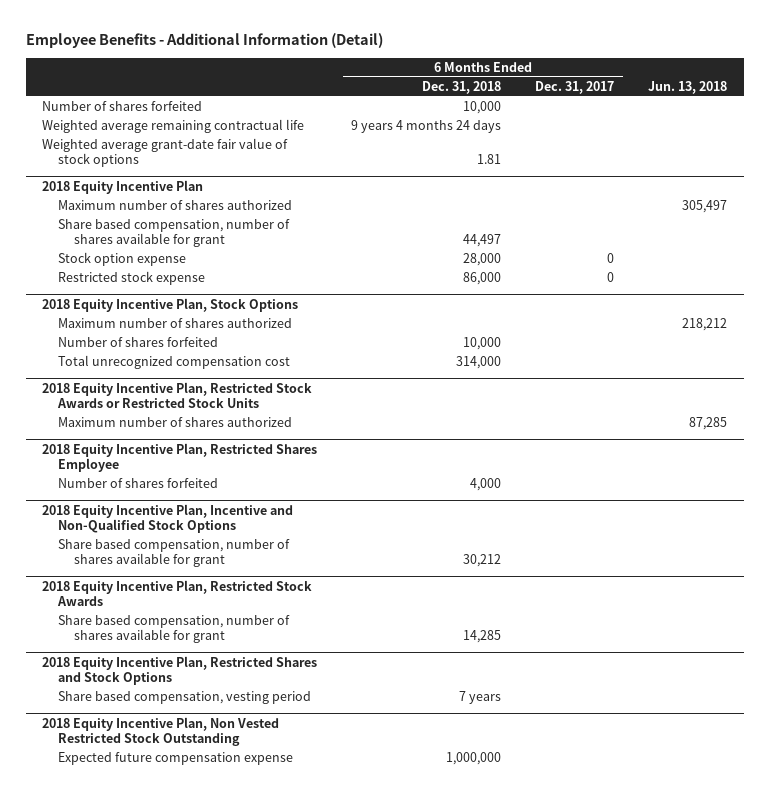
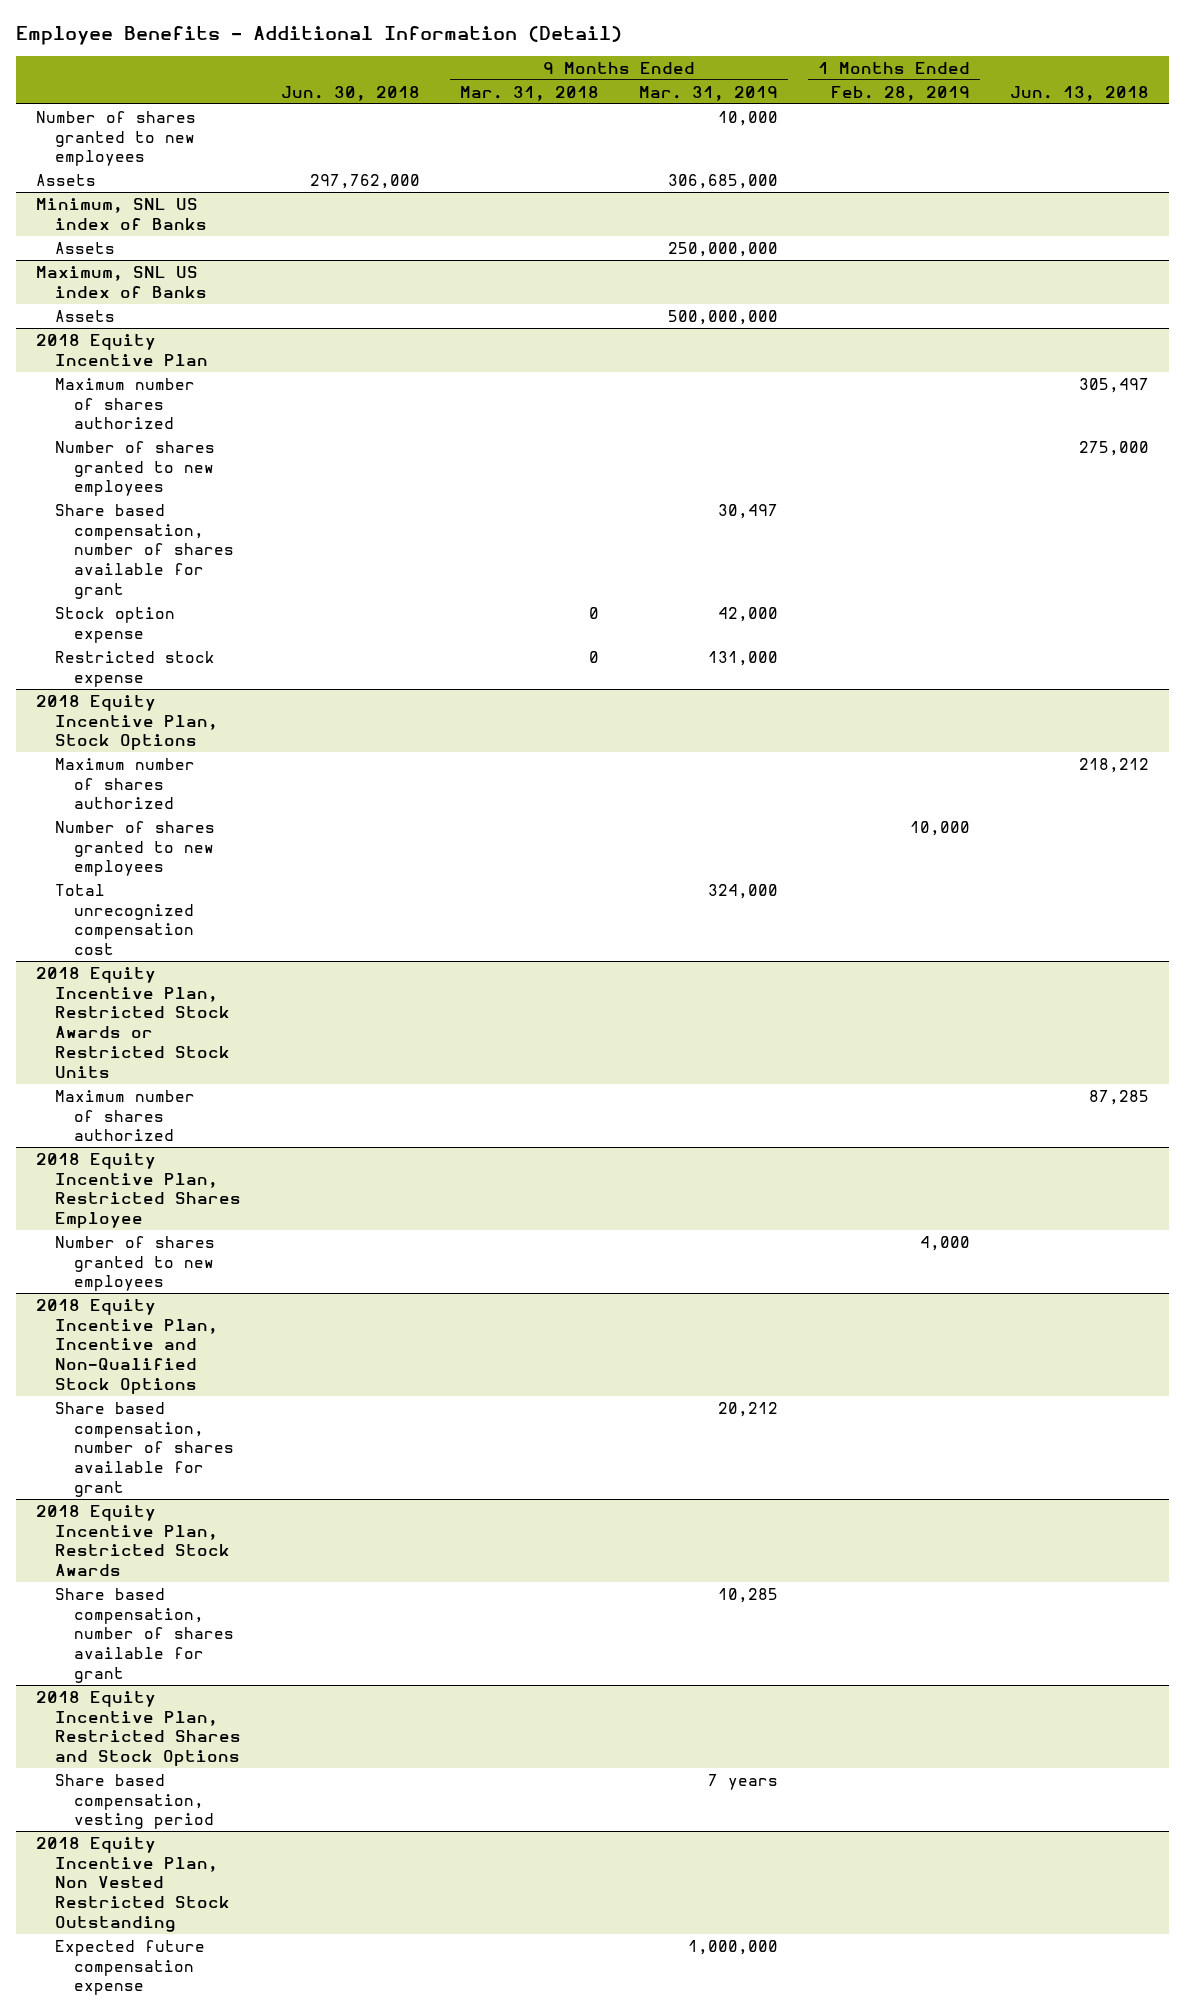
- | 6 Months Ended Dec. 31, 2018 | 6 Months Ended Dec. 31, 2017 | Jun. 13, 2018
+ | Jun. 30, 2018 | 9 Months Ended Mar. 31, 2018 | 9 Months Ended Mar. 31, 2019 | 1 Months Ended Feb. 28, 2019 | Jun. 13, 2018
- Number of shares forfeited | 10,000 | |
- Weighted average remaining contractual life | 9 years 4 months 24 days | |
- Weighted average grant-date fair value of stock options | 1.81 | |
+ Number of shares granted to new employees | | | 10,000 | |
+ Assets | 297,762,000 | | 306,685,000 | |
+ Minimum, SNL US index of Banks
+ Assets | | | 250,000,000 | |
+ Maximum, SNL US index of Banks
+ Assets | | | 500,000,000 | |
@ 2018 Equity Incentive Plan
+ Number of shares granted to new employees | | | | | 275,000
@ 2018 Equity Incentive Plan, Stock Options
- Number of shares forfeited | 10,000 | |
+ Number of shares granted to new employees | | | | 10,000 |
@ 2018 Equity Incentive Plan, Restricted Shares Employee
- Number of shares forfeited | 4,000 | |
+ Number of shares granted to new employees | | | | 4,000 |

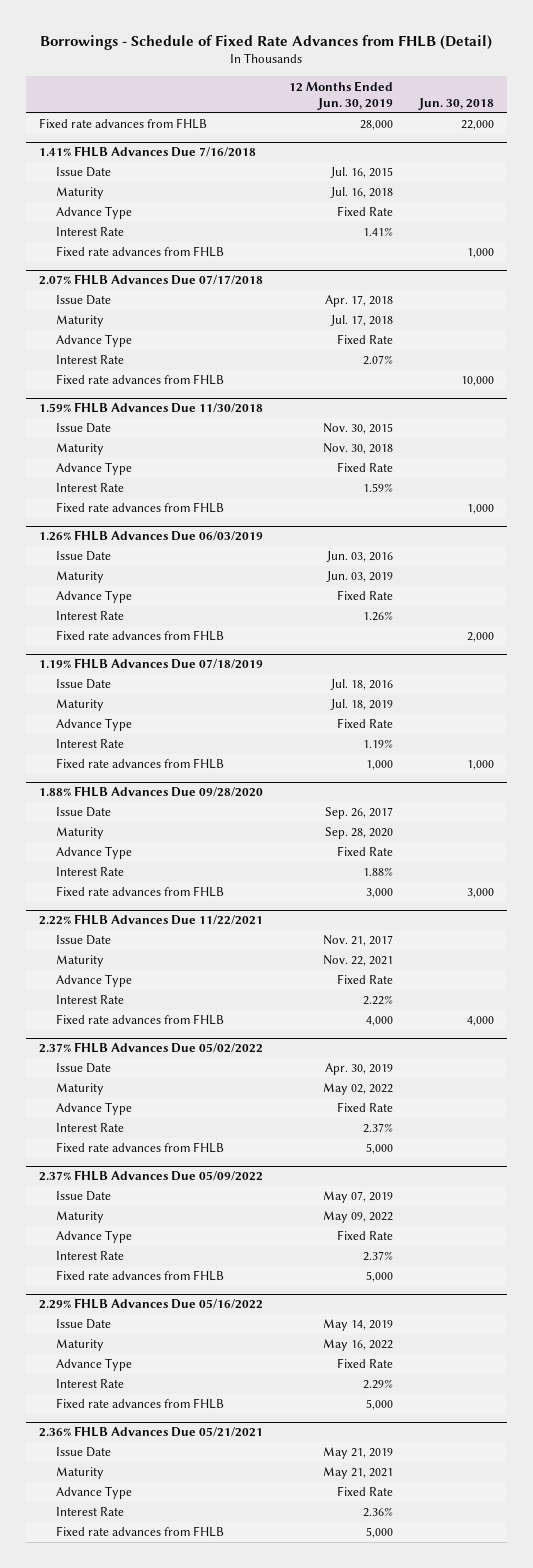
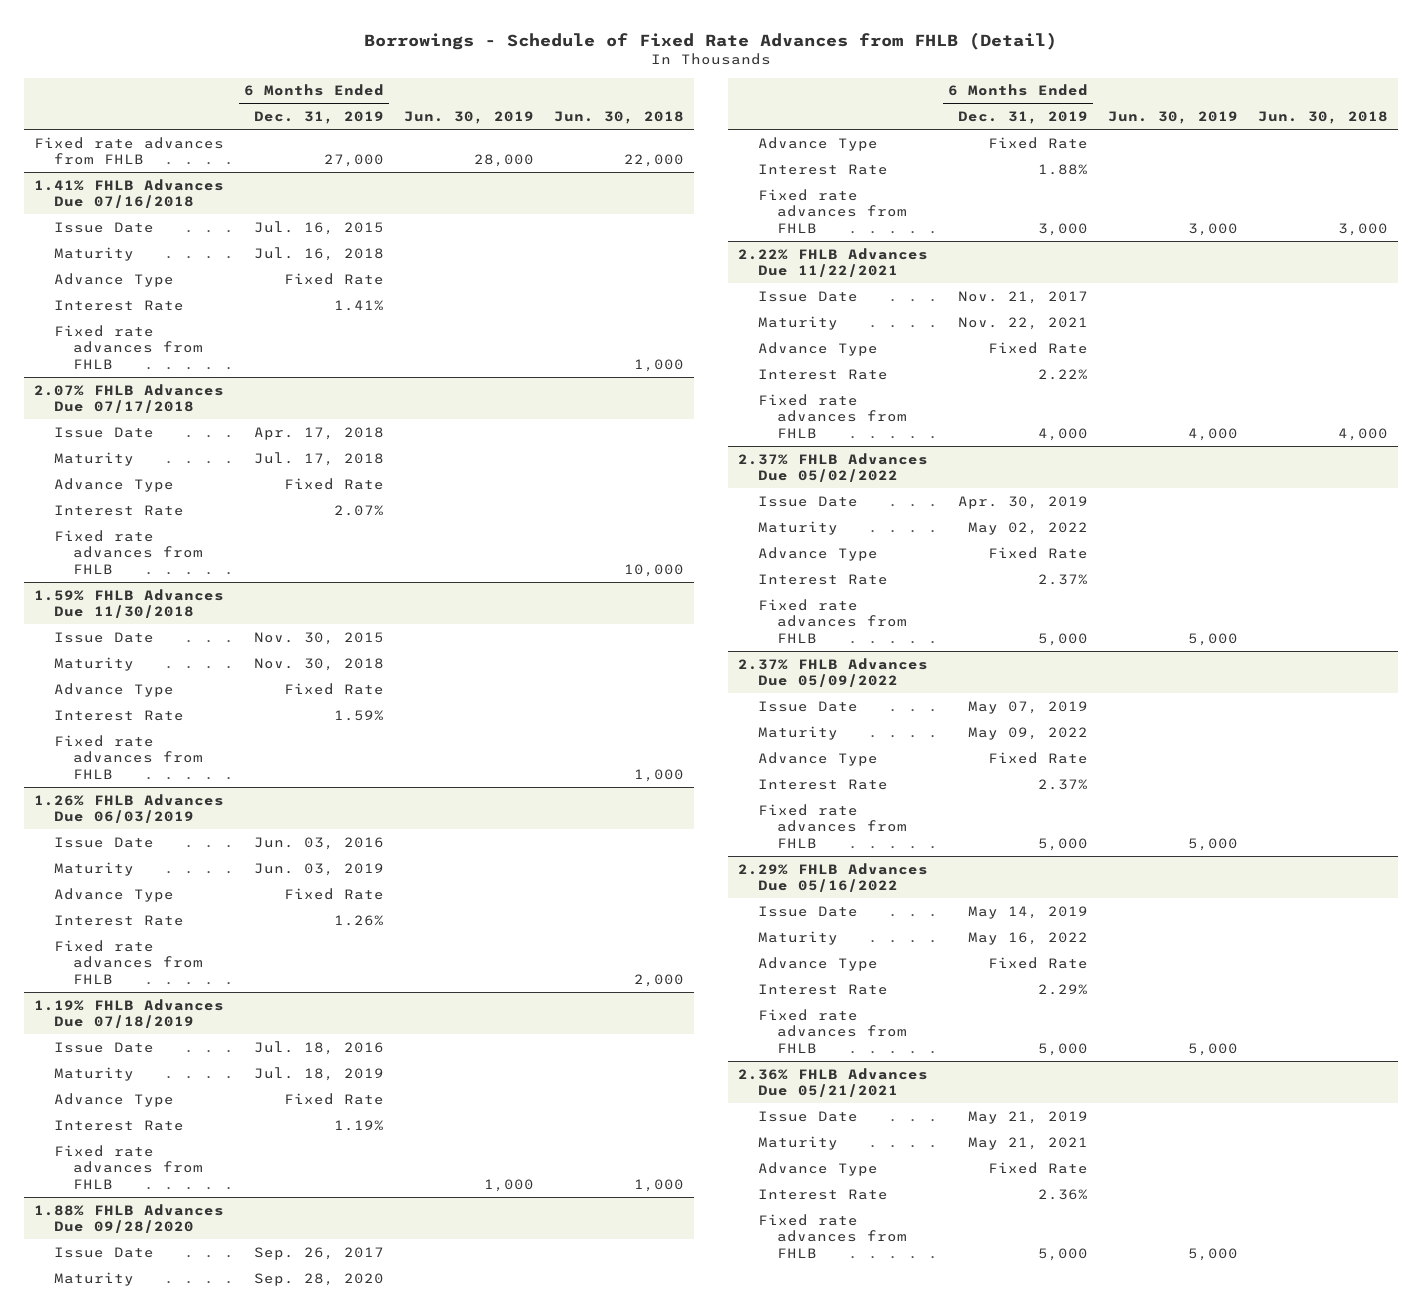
- | 12 Months Ended Jun. 30, 2019 | Jun. 30, 2018
+ | 6 Months Ended Dec. 31, 2019 | Jun. 30, 2019 | Jun. 30, 2018
- 1.41% FHLB Advances Due 7/16/2018
+ 1.41% FHLB Advances Due 07/16/2018

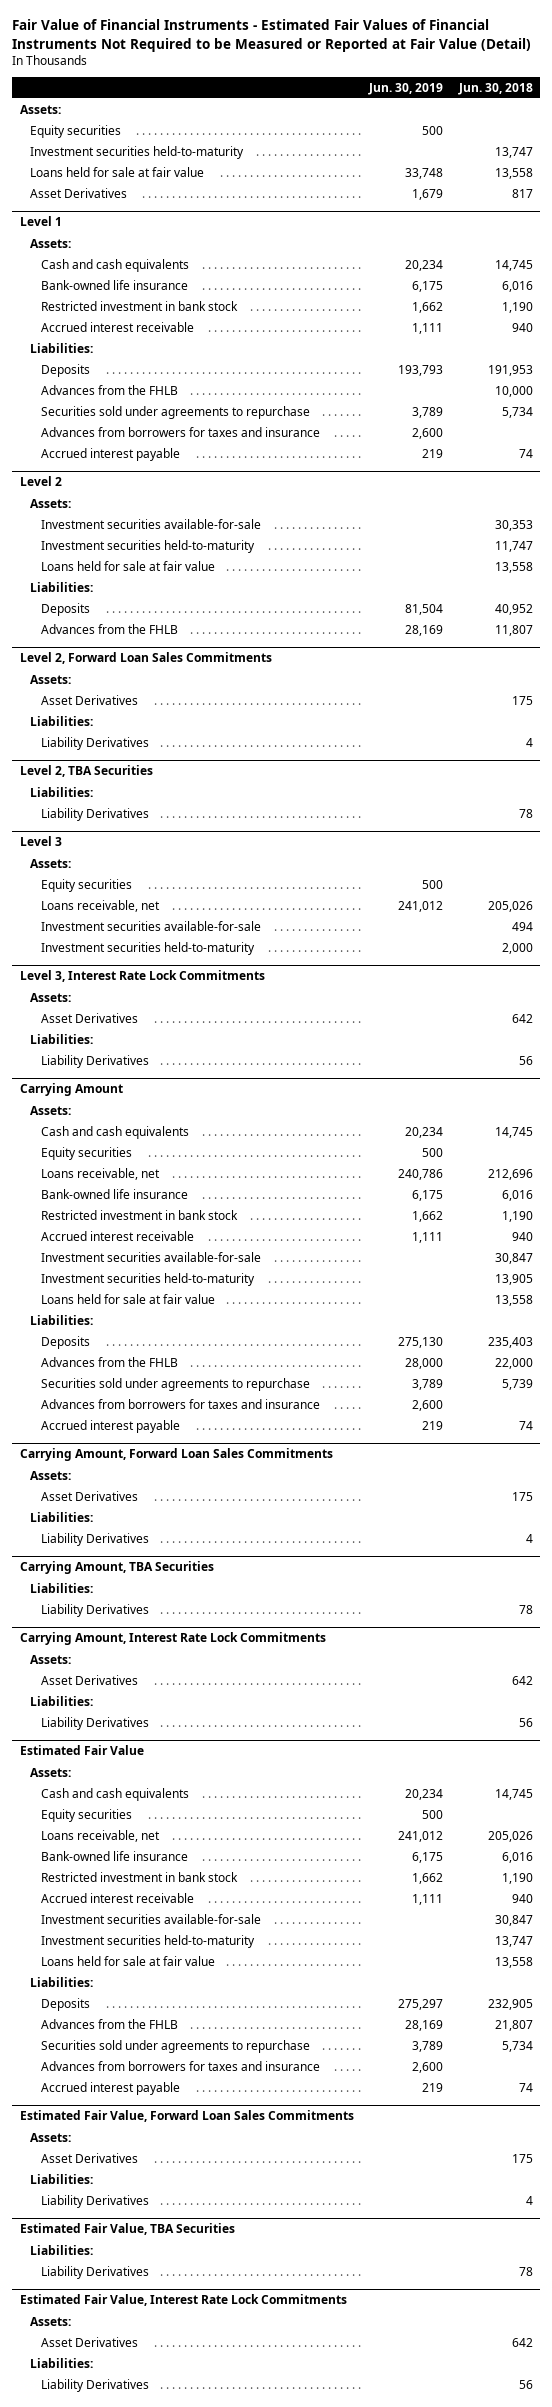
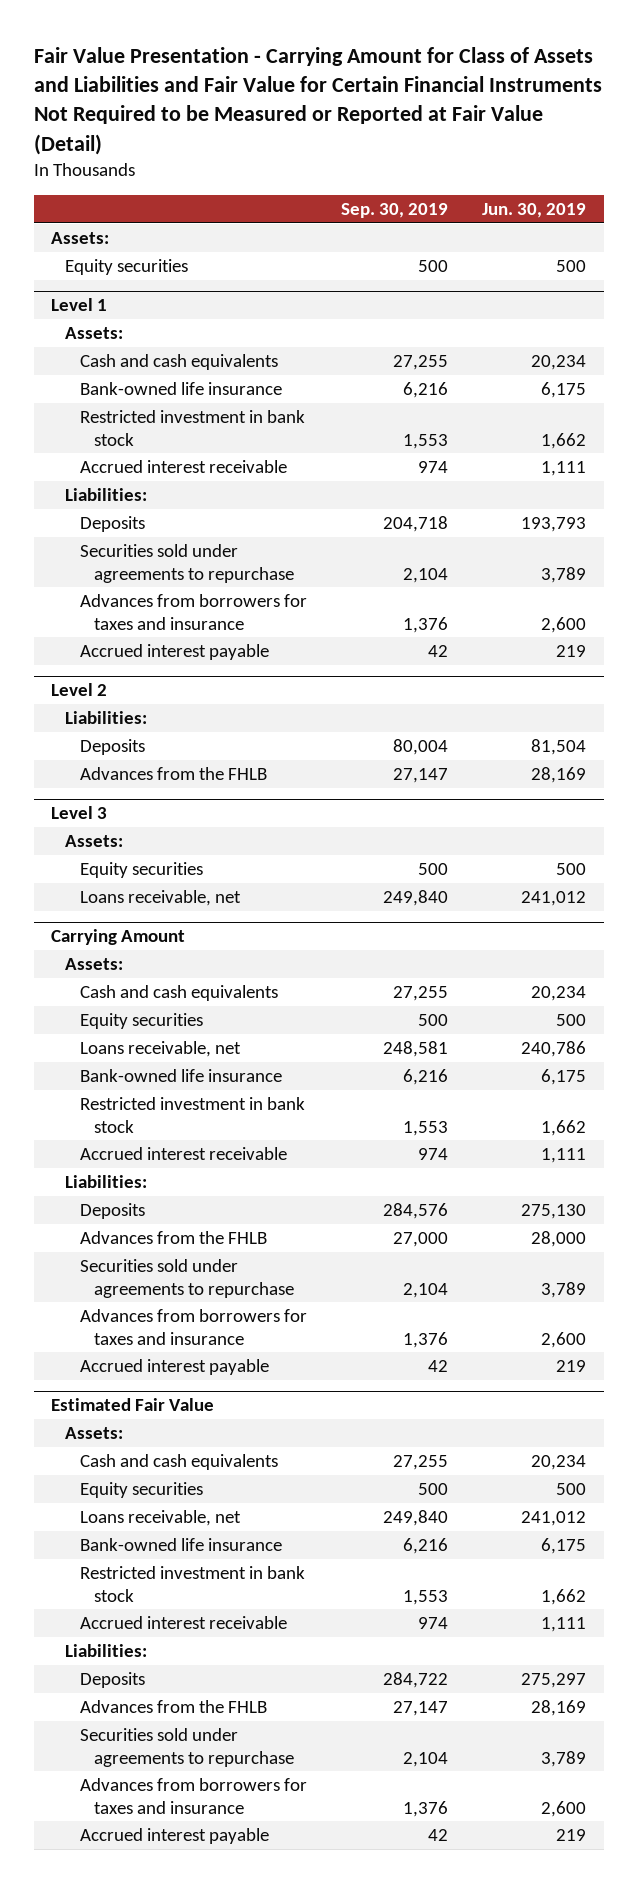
- Fair Value of Financial Instruments - Estimated Fair Values of Financial Instruments Not Required to be Measured or Reported at Fair Value (Detail)
+ Fair Value Presentation - Carrying Amount for Class of Assets and Liabilities and Fair Value for Certain Financial Instruments Not Required to be Measured or Reported at Fair Value (Detail)
- | Jun. 30, 2019 | Jun. 30, 2018
+ | Sep. 30, 2019 | Jun. 30, 2019
- Investment securities held-to-maturity | | 13,747
- Loans held for sale at fair value | 33,748 | 13,558
- Asset Derivatives | 1,679 | 817
@ Level 1
- Advances from the FHLB | | 10,000
@ Level 2
- Assets:
- Investment securities available-for-sale | | 30,353
- Investment securities held-to-maturity | | 11,747
- Loans held for sale at fair value | | 13,558
- Level 2, Forward Loan Sales Commitments
- Assets:
- Asset Derivatives | | 175
- Liabilities:
- Liability Derivatives | | 4
- Level 2, TBA Securities
- Liabilities:
- Liability Derivatives | | 78
@ Level 3
- Investment securities available-for-sale | | 494
- Investment securities held-to-maturity | | 2,000
- Level 3, Interest Rate Lock Commitments
- Assets:
- Asset Derivatives | | 642
- Liabilities:
- Liability Derivatives | | 56
@ Carrying Amount
- Investment securities available-for-sale | | 30,847
- Investment securities held-to-maturity | | 13,905
- Loans held for sale at fair value | | 13,558
- Carrying Amount, Forward Loan Sales Commitments
- Assets:
- Asset Derivatives | | 175
- Liabilities:
- Liability Derivatives | | 4
- Carrying Amount, TBA Securities
- Liabilities:
- Liability Derivatives | | 78
- Carrying Amount, Interest Rate Lock Commitments
- Assets:
- Asset Derivatives | | 642
- Liabilities:
- Liability Derivatives | | 56
@ Estimated Fair Value
- Investment securities available-for-sale | | 30,847
- Investment securities held-to-maturity | | 13,747
- Loans held for sale at fair value | | 13,558
- Estimated Fair Value, Forward Loan Sales Commitments
- Assets:
- Asset Derivatives | | 175
- Liabilities:
- Liability Derivatives | | 4
- Estimated Fair Value, TBA Securities
- Liabilities:
- Liability Derivatives | | 78
- Estimated Fair Value, Interest Rate Lock Commitments
- Assets:
- Asset Derivatives | | 642
- Liabilities:
- Liability Derivatives | | 56

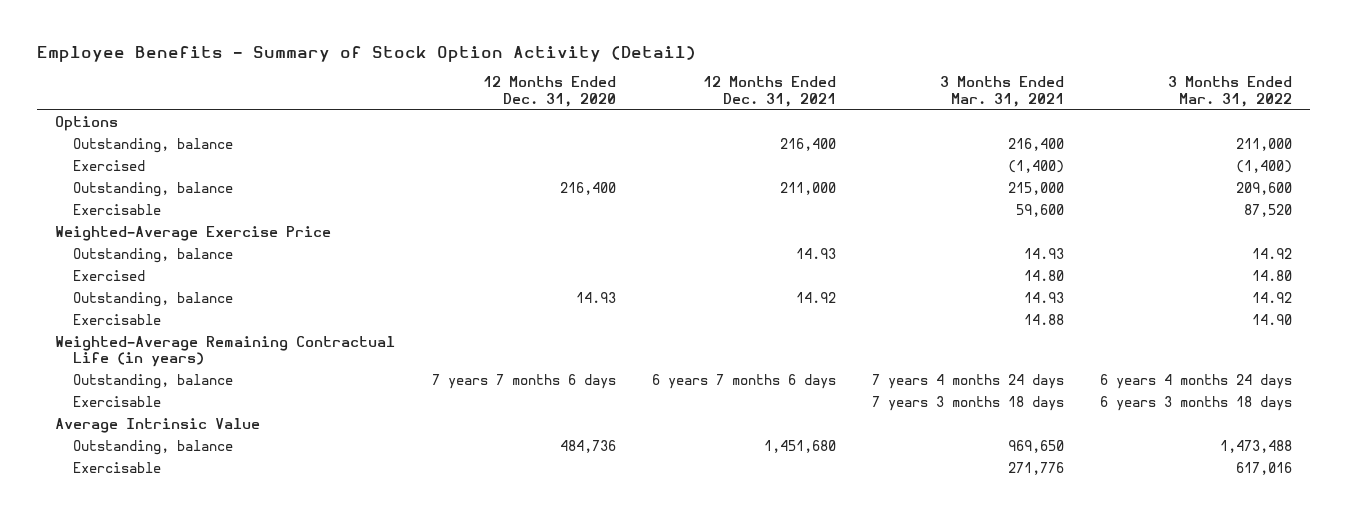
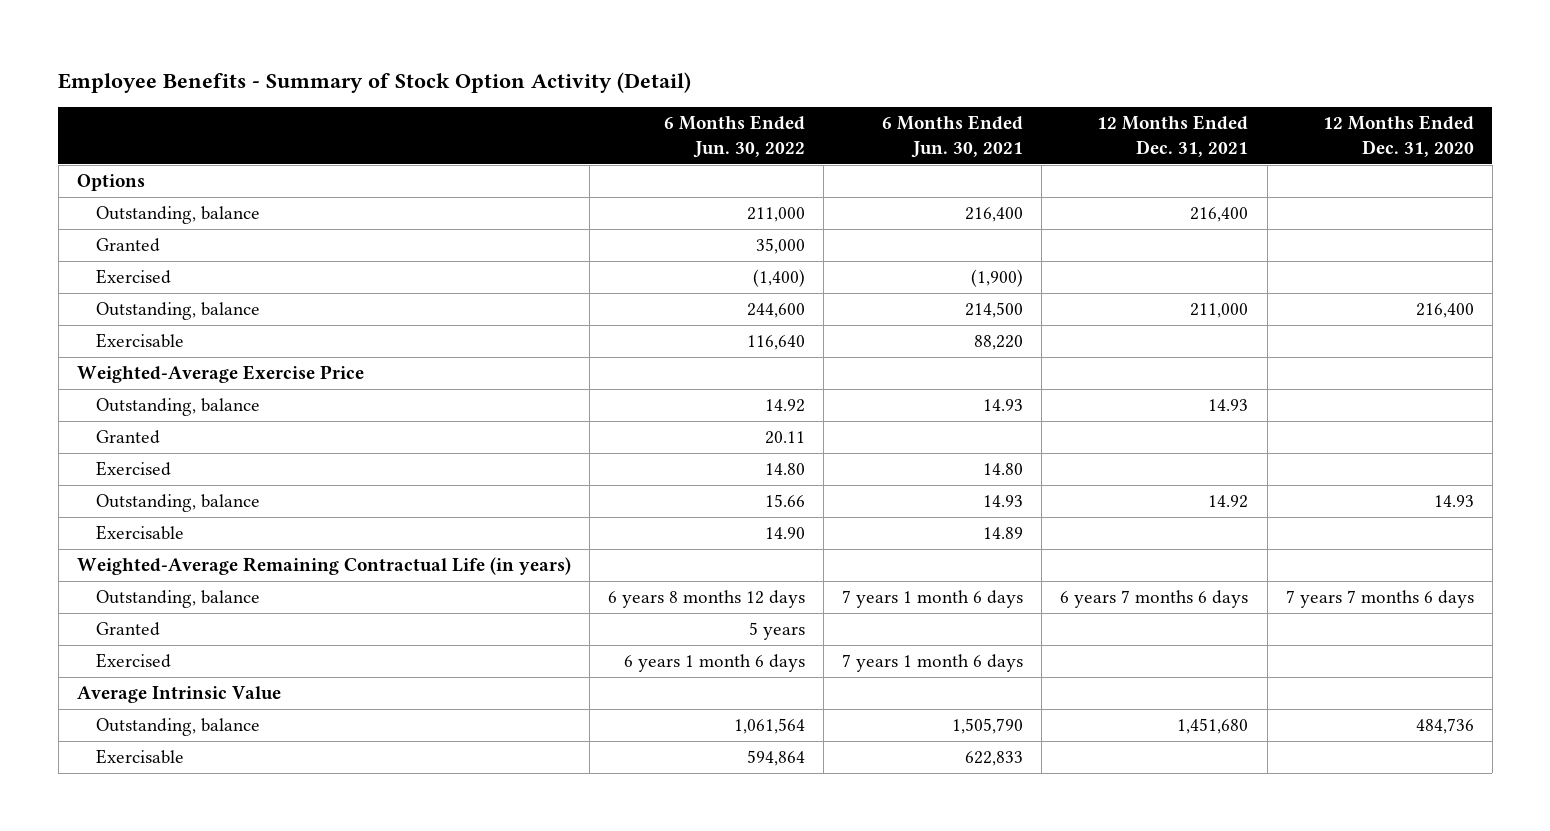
- | 12 Months Ended Dec. 31, 2020 | 12 Months Ended Dec. 31, 2021 | 3 Months Ended Mar. 31, 2021 | 3 Months Ended Mar. 31, 2022
+ | 6 Months Ended Jun. 30, 2022 | 6 Months Ended Jun. 30, 2021 | 12 Months Ended Dec. 31, 2021 | 12 Months Ended Dec. 31, 2020
+ Granted | 35,000 | | |
+ Granted | 20.11 | | |
- Exercisable | | | 7 years 3 months 18 days | 6 years 3 months 18 days
+ Granted | 5 years | | |
+ Exercised | 6 years 1 month 6 days | 7 years 1 month 6 days | |

